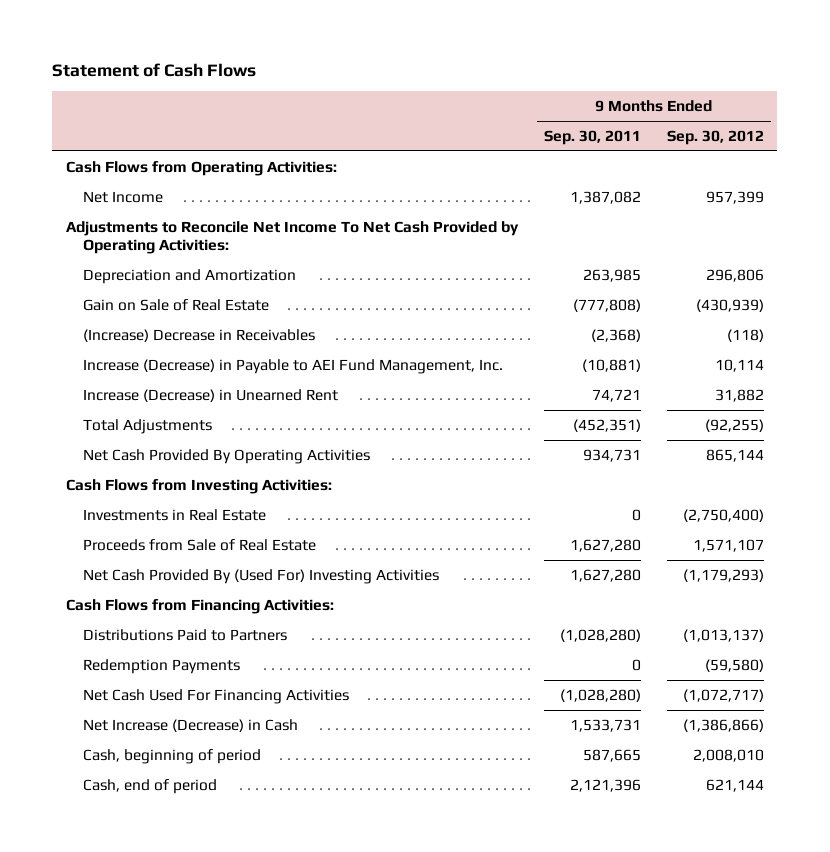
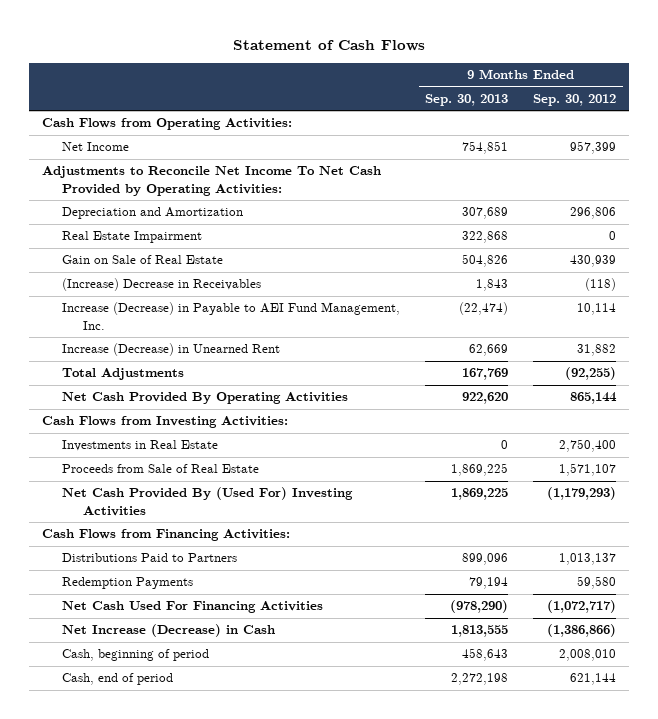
- | 9 Months Ended Sep. 30, 2011 | 9 Months Ended Sep. 30, 2012
+ | 9 Months Ended Sep. 30, 2013 | 9 Months Ended Sep. 30, 2012
- Gain on Sale of Real Estate | (777,808) | (430,939)
+ Real Estate Impairment | 322,868 | 0
+ Gain on Sale of Real Estate | 504,826 | 430,939
- Investments in Real Estate | 0 | (2,750,400)
+ Investments in Real Estate | 0 | 2,750,400
- Distributions Paid to Partners | (1,028,280) | (1,013,137)
- Redemption Payments | 0 | (59,580)
+ Distributions Paid to Partners | 899,096 | 1,013,137
+ Redemption Payments | 79,194 | 59,580

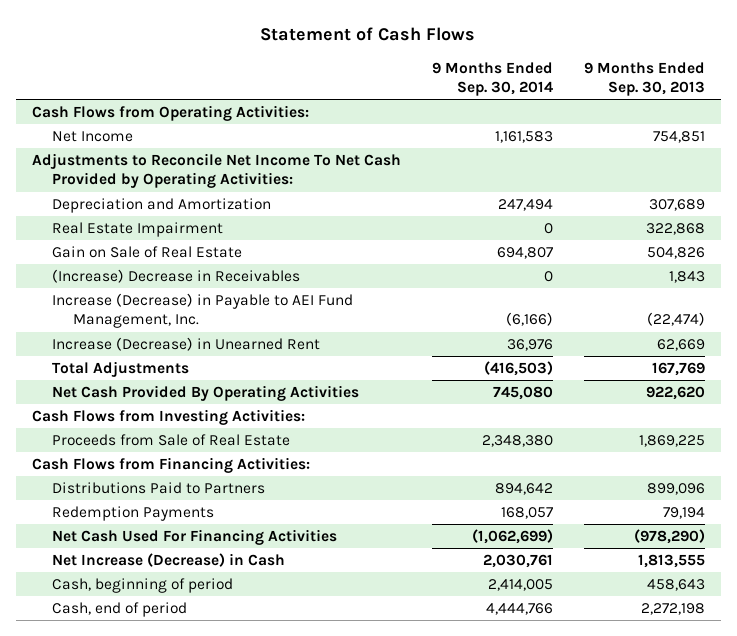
- | 9 Months Ended Sep. 30, 2013 | 9 Months Ended Sep. 30, 2012
+ | 9 Months Ended Sep. 30, 2014 | 9 Months Ended Sep. 30, 2013
- Investments in Real Estate | 0 | 2,750,400
- Net Cash Provided By (Used For) Investing Activities | 1,869,225 | (1,179,293)

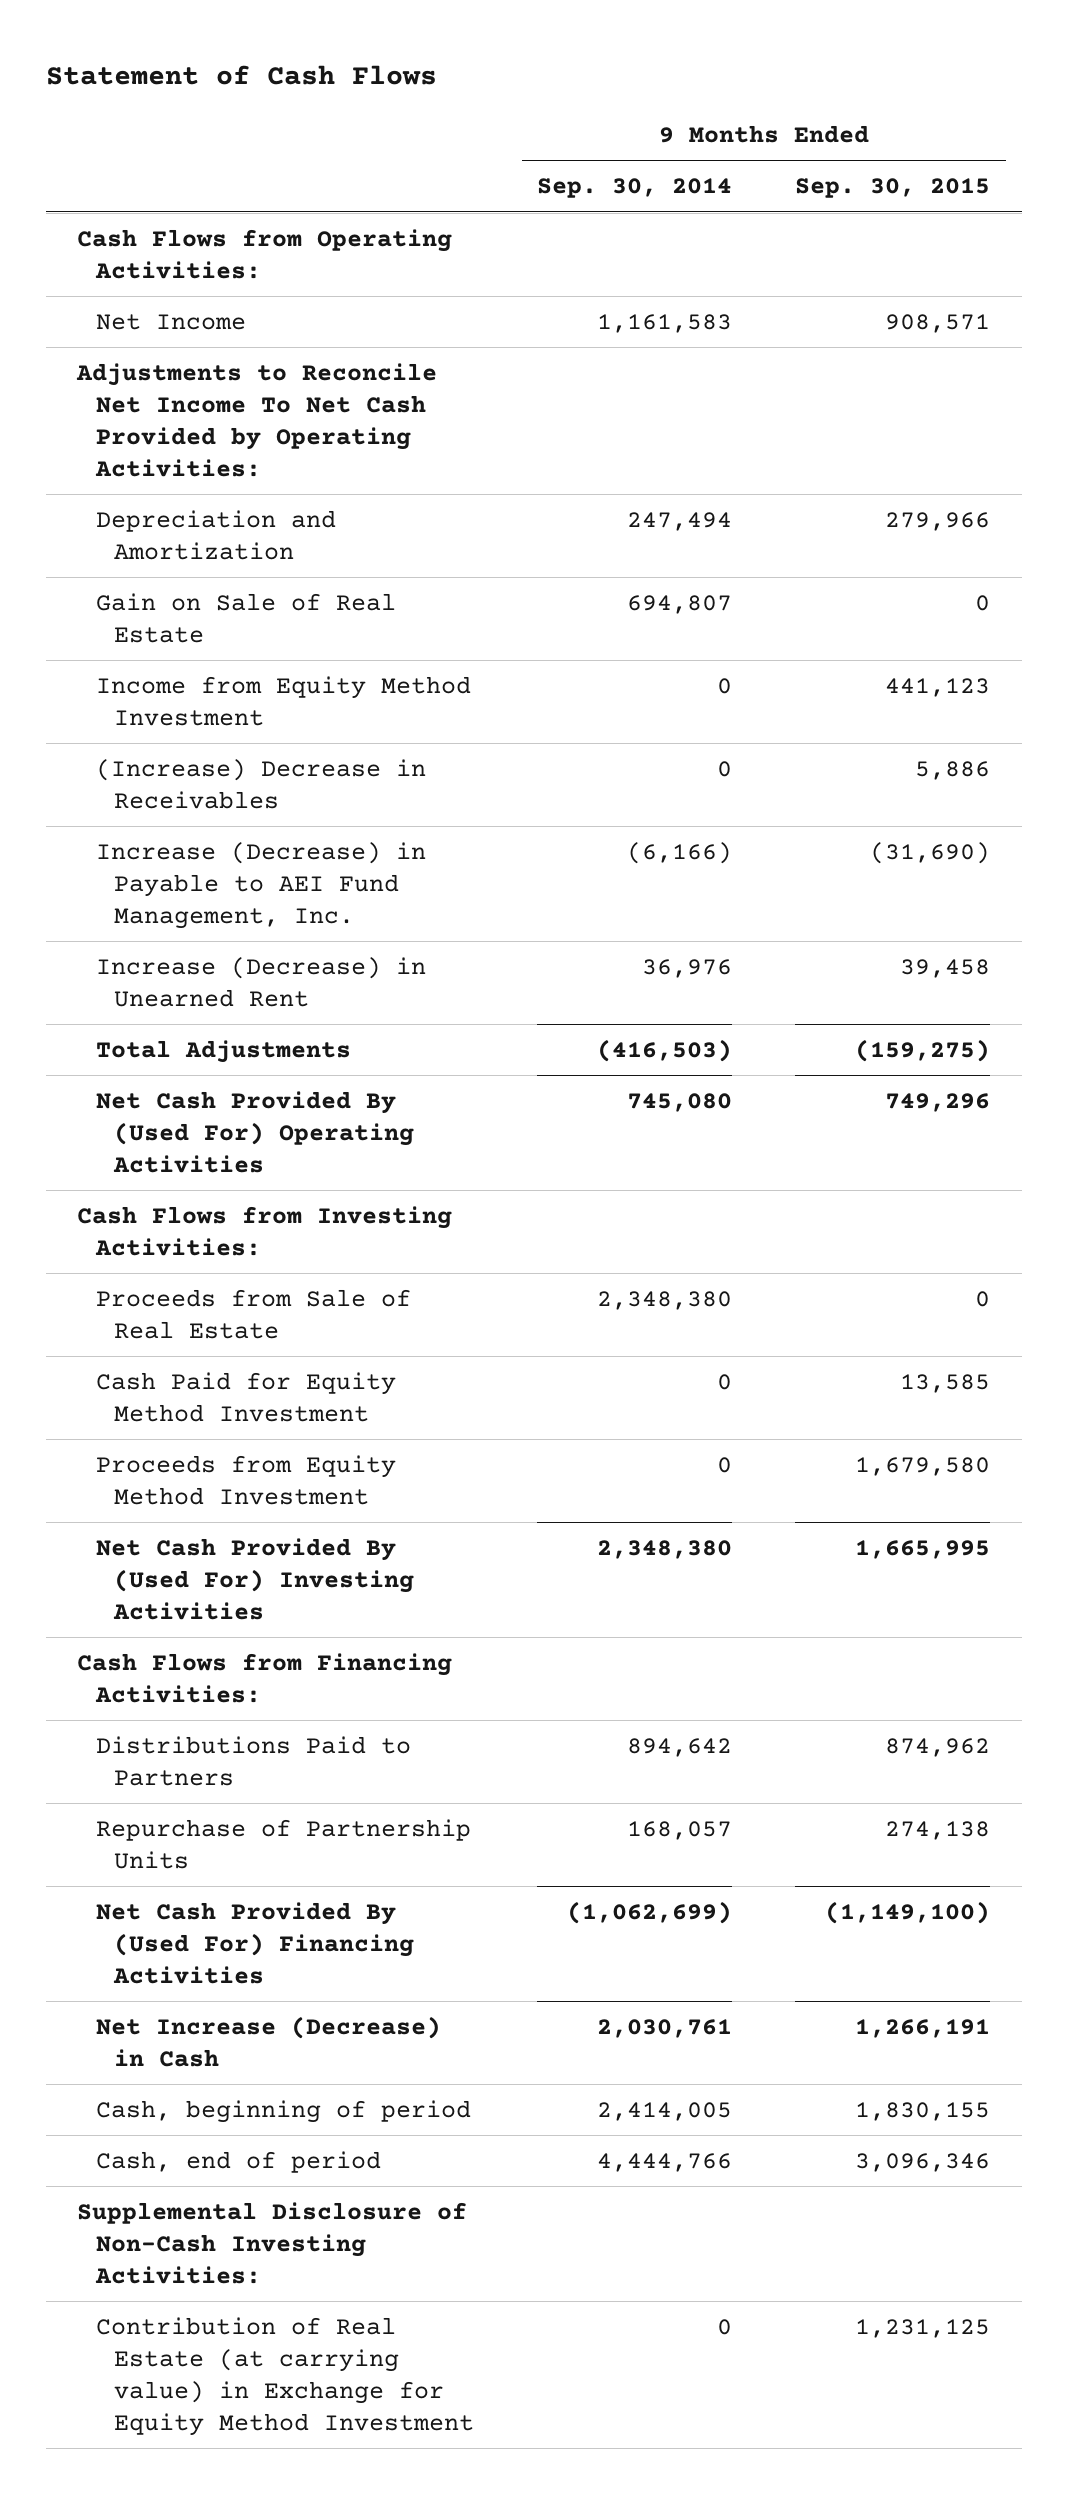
- | 9 Months Ended Sep. 30, 2014 | 9 Months Ended Sep. 30, 2013
+ | 9 Months Ended Sep. 30, 2014 | 9 Months Ended Sep. 30, 2015
- Real Estate Impairment | 0 | 322,868
+ Income from Equity Method Investment | 0 | 441,123
- Net Cash Provided By Operating Activities | 745,080 | 922,620
+ Net Cash Provided By (Used For) Operating Activities | 745,080 | 749,296
+ Cash Paid for Equity Method Investment | 0 | 13,585
+ Proceeds from Equity Method Investment | 0 | 1,679,580
+ Net Cash Provided By (Used For) Investing Activities | 2,348,380 | 1,665,995
- Redemption Payments | 168,057 | 79,194
- Net Cash Used For Financing Activities | (1,062,699) | (978,290)
+ Repurchase of Partnership Units | 168,057 | 274,138
+ Net Cash Provided By (Used For) Financing Activities | (1,062,699) | (1,149,100)
+ Supplemental Disclosure of Non-Cash Investing Activities:
+ Contribution of Real Estate (at carrying value) in Exchange for Equity Method Investment | 0 | 1,231,125

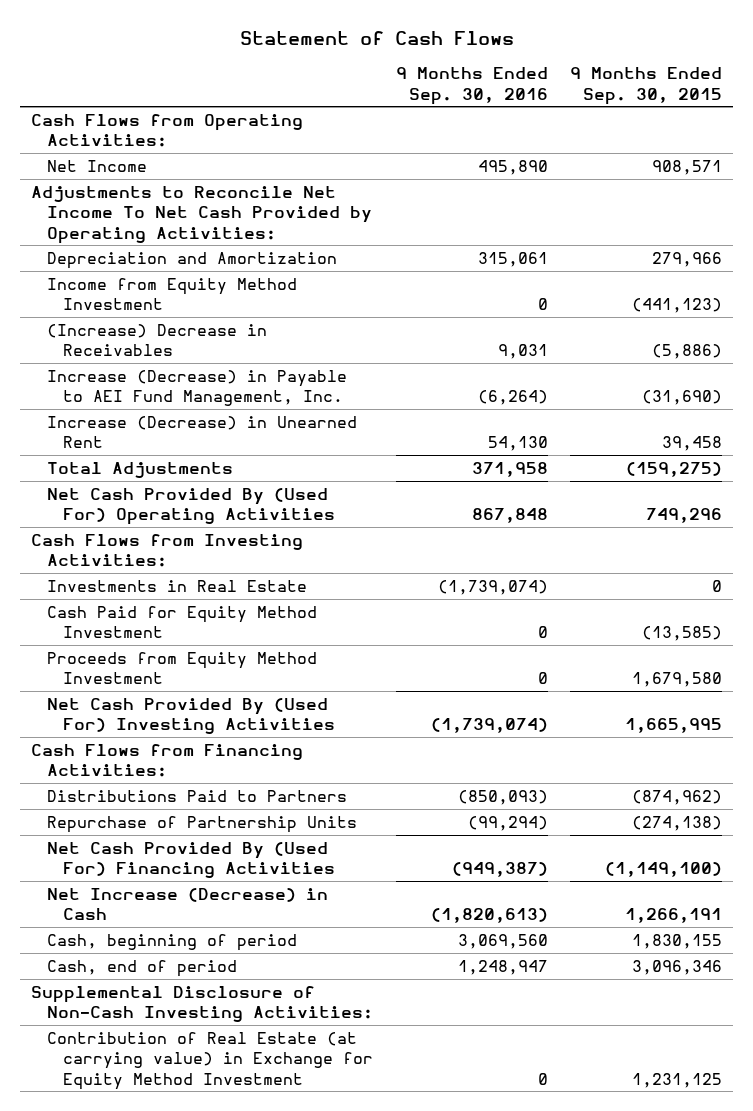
- | 9 Months Ended Sep. 30, 2014 | 9 Months Ended Sep. 30, 2015
+ | 9 Months Ended Sep. 30, 2016 | 9 Months Ended Sep. 30, 2015
- Gain on Sale of Real Estate | 694,807 | 0
- Income from Equity Method Investment | 0 | 441,123
- (Increase) Decrease in Receivables | 0 | 5,886
+ Income from Equity Method Investment | 0 | (441,123)
+ (Increase) Decrease in Receivables | 9,031 | (5,886)
- Proceeds from Sale of Real Estate | 2,348,380 | 0
- Cash Paid for Equity Method Investment | 0 | 13,585
+ Investments in Real Estate | (1,739,074) | 0
+ Cash Paid for Equity Method Investment | 0 | (13,585)
- Distributions Paid to Partners | 894,642 | 874,962
- Repurchase of Partnership Units | 168,057 | 274,138
+ Distributions Paid to Partners | (850,093) | (874,962)
+ Repurchase of Partnership Units | (99,294) | (274,138)

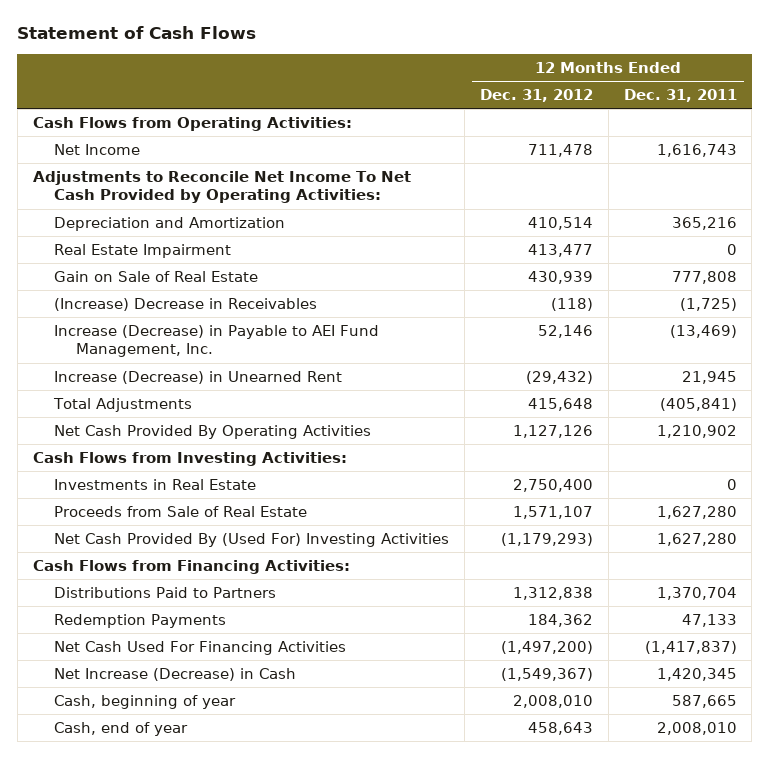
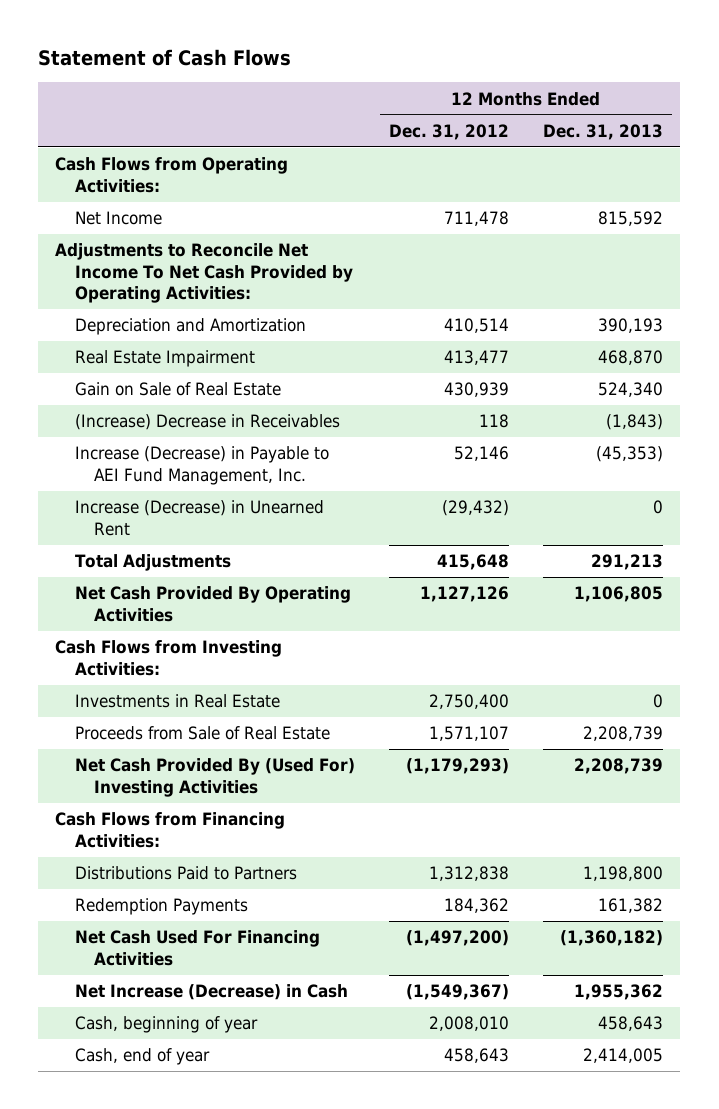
- | 12 Months Ended Dec. 31, 2012 | 12 Months Ended Dec. 31, 2011
+ | 12 Months Ended Dec. 31, 2012 | 12 Months Ended Dec. 31, 2013
- (Increase) Decrease in Receivables | (118) | (1,725)
+ (Increase) Decrease in Receivables | 118 | (1,843)

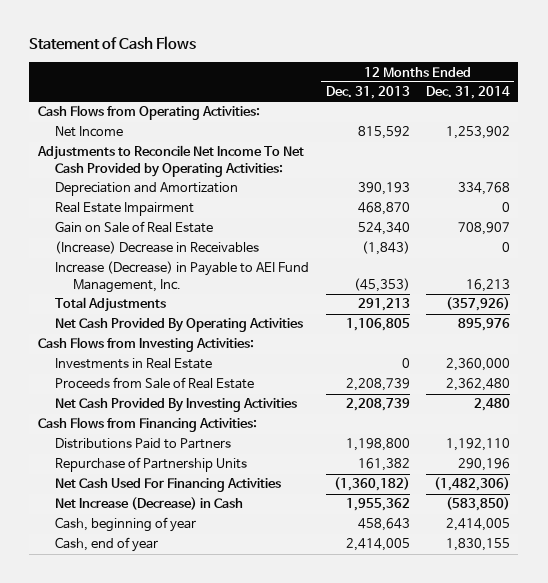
- | 12 Months Ended Dec. 31, 2012 | 12 Months Ended Dec. 31, 2013
+ | 12 Months Ended Dec. 31, 2013 | 12 Months Ended Dec. 31, 2014
- Increase (Decrease) in Unearned Rent | (29,432) | 0
- Net Cash Provided By (Used For) Investing Activities | (1,179,293) | 2,208,739
+ Net Cash Provided By Investing Activities | 2,208,739 | 2,480
- Redemption Payments | 184,362 | 161,382
+ Repurchase of Partnership Units | 161,382 | 290,196

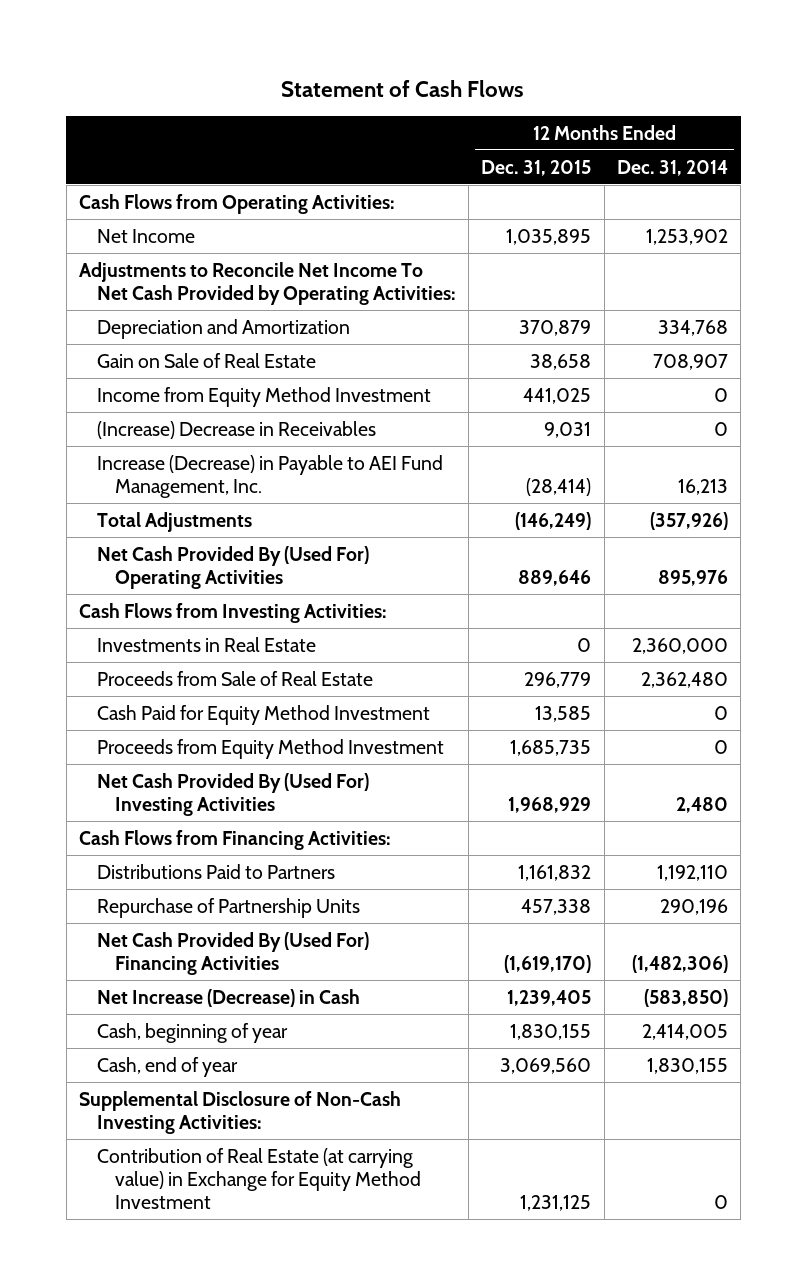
- | 12 Months Ended Dec. 31, 2013 | 12 Months Ended Dec. 31, 2014
+ | 12 Months Ended Dec. 31, 2015 | 12 Months Ended Dec. 31, 2014
- Real Estate Impairment | 468,870 | 0
+ Income from Equity Method Investment | 441,025 | 0
- Net Cash Provided By Operating Activities | 1,106,805 | 895,976
+ Net Cash Provided By (Used For) Operating Activities | 889,646 | 895,976
- Net Cash Provided By Investing Activities | 2,208,739 | 2,480
+ Cash Paid for Equity Method Investment | 13,585 | 0
+ Proceeds from Equity Method Investment | 1,685,735 | 0
+ Net Cash Provided By (Used For) Investing Activities | 1,968,929 | 2,480
- Net Cash Used For Financing Activities | (1,360,182) | (1,482,306)
+ Net Cash Provided By (Used For) Financing Activities | (1,619,170) | (1,482,306)
+ Supplemental Disclosure of Non-Cash Investing Activities:
+ Contribution of Real Estate (at carrying value) in Exchange for Equity Method Investment | 1,231,125 | 0

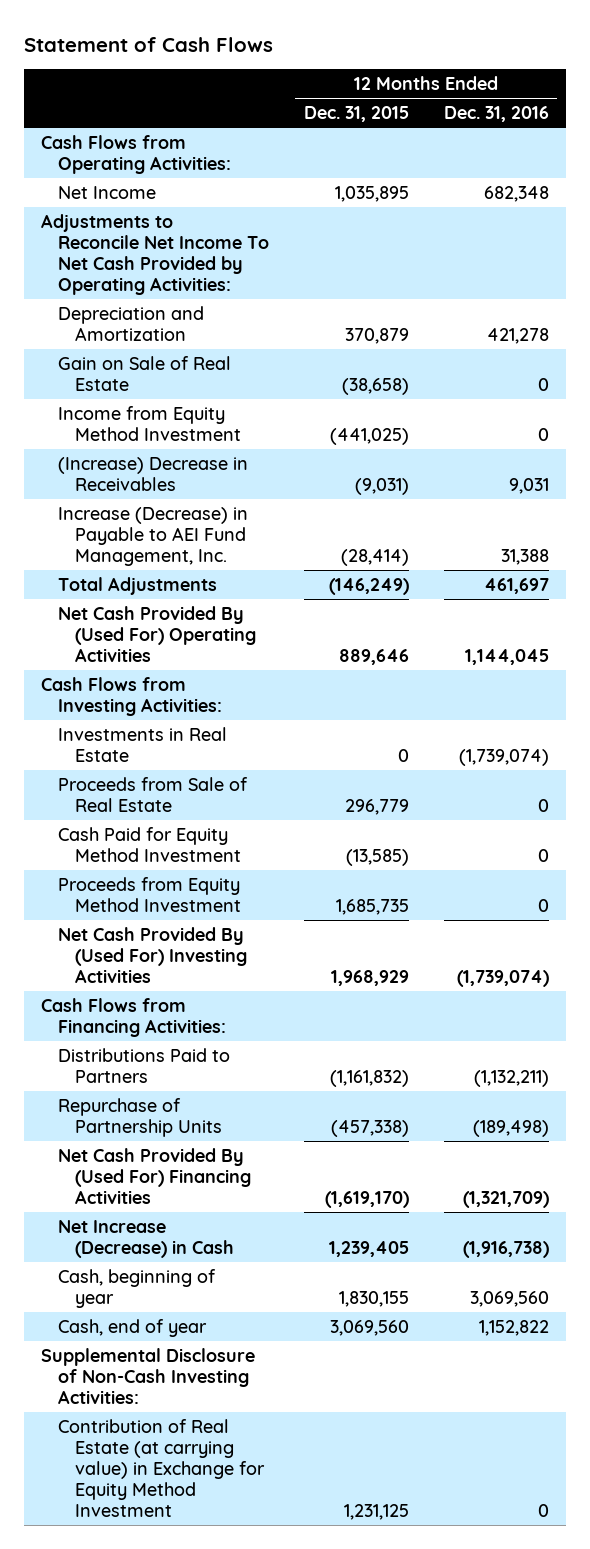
- | 12 Months Ended Dec. 31, 2015 | 12 Months Ended Dec. 31, 2014
+ | 12 Months Ended Dec. 31, 2015 | 12 Months Ended Dec. 31, 2016
- Gain on Sale of Real Estate | 38,658 | 708,907
- Income from Equity Method Investment | 441,025 | 0
- (Increase) Decrease in Receivables | 9,031 | 0
+ Gain on Sale of Real Estate | (38,658) | 0
+ Income from Equity Method Investment | (441,025) | 0
+ (Increase) Decrease in Receivables | (9,031) | 9,031
- Cash Paid for Equity Method Investment | 13,585 | 0
+ Cash Paid for Equity Method Investment | (13,585) | 0
- Distributions Paid to Partners | 1,161,832 | 1,192,110
- Repurchase of Partnership Units | 457,338 | 290,196
+ Distributions Paid to Partners | (1,161,832) | (1,132,211)
+ Repurchase of Partnership Units | (457,338) | (189,498)

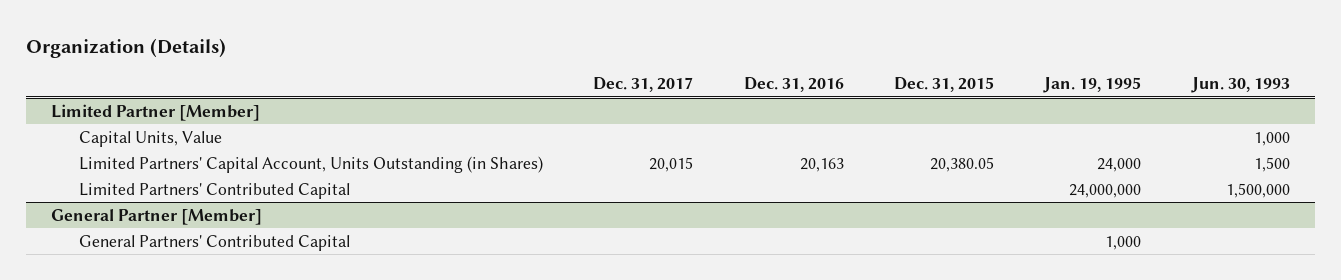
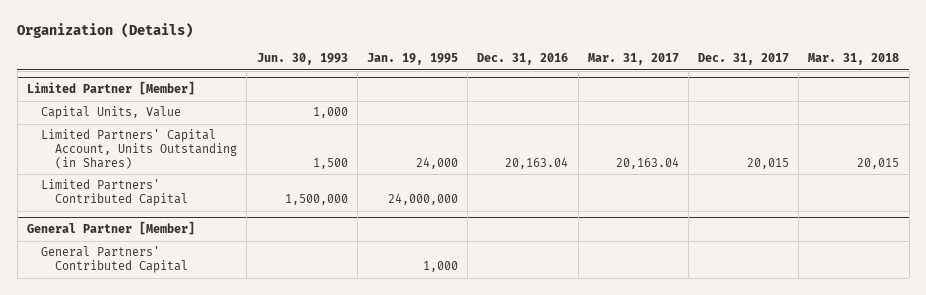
- | Dec. 31, 2017 | Dec. 31, 2016 | Dec. 31, 2015 | Jan. 19, 1995 | Jun. 30, 1993
+ | Jun. 30, 1993 | Jan. 19, 1995 | Dec. 31, 2016 | Mar. 31, 2017 | Dec. 31, 2017 | Mar. 31, 2018
@ Limited Partner [Member]
- Limited Partners' Capital Account, Units Outstanding (in Shares) | 20,015 | 20,163 | 20,380.05 | 24,000 | 1,500
+ Limited Partners' Capital Account, Units Outstanding (in Shares) | 1,500 | 24,000 | 20,163.04 | 20,163.04 | 20,015 | 20,015

